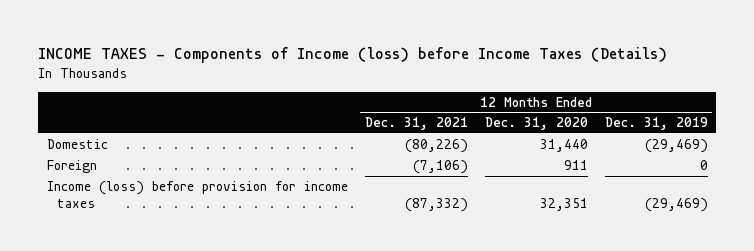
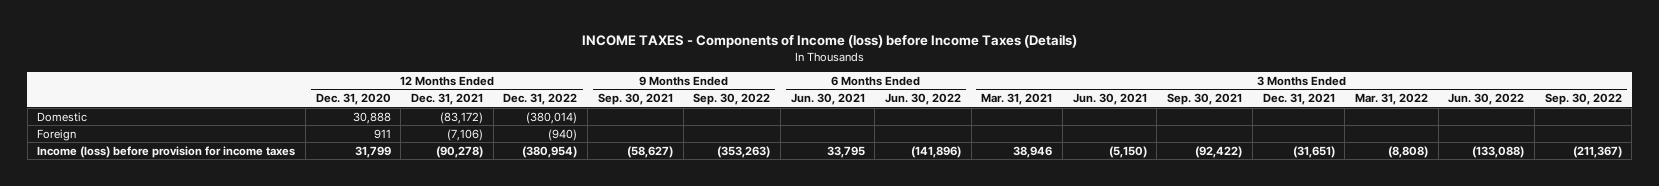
- | 12 Months Ended Dec. 31, 2021 | 12 Months Ended Dec. 31, 2020 | 12 Months Ended Dec. 31, 2019
+ | 12 Months Ended Dec. 31, 2020 | 12 Months Ended Dec. 31, 2021 | 12 Months Ended Dec. 31, 2022 | 9 Months Ended Sep. 30, 2021 | 9 Months Ended Sep. 30, 2022 | 6 Months Ended Jun. 30, 2021 | 6 Months Ended Jun. 30, 2022 | 3 Months Ended Mar. 31, 2021 | 3 Months Ended Jun. 30, 2021 | 3 Months Ended Sep. 30, 2021 | 3 Months Ended Dec. 31, 2021 | 3 Months Ended Mar. 31, 2022 | 3 Months Ended Jun. 30, 2022 | 3 Months Ended Sep. 30, 2022
- Domestic | (80,226) | 31,440 | (29,469)
+ Domestic | 30,888 | (83,172) | (380,014) | | | | | | | | | | |
- Income (loss) before provision for income taxes | (87,332) | 32,351 | (29,469)
+ Income (loss) before provision for income taxes | 31,799 | (90,278) | (380,954) | (58,627) | (353,263) | 33,795 | (141,896) | 38,946 | (5,150) | (92,422) | (31,651) | (8,808) | (133,088) | (211,367)

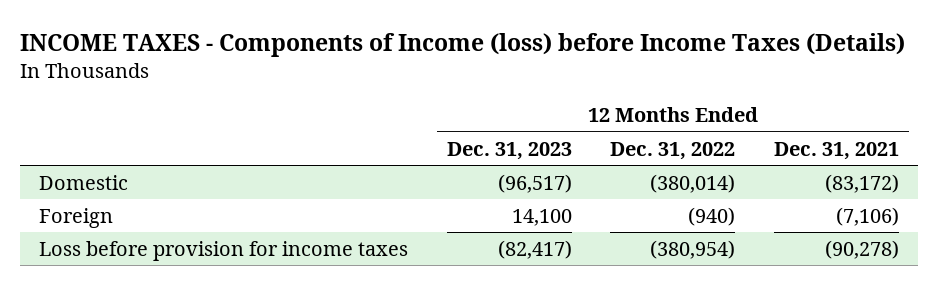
- | 12 Months Ended Dec. 31, 2020 | 12 Months Ended Dec. 31, 2021 | 12 Months Ended Dec. 31, 2022 | 9 Months Ended Sep. 30, 2021 | 9 Months Ended Sep. 30, 2022 | 6 Months Ended Jun. 30, 2021 | 6 Months Ended Jun. 30, 2022 | 3 Months Ended Mar. 31, 2021 | 3 Months Ended Jun. 30, 2021 | 3 Months Ended Sep. 30, 2021 | 3 Months Ended Dec. 31, 2021 | 3 Months Ended Mar. 31, 2022 | 3 Months Ended Jun. 30, 2022 | 3 Months Ended Sep. 30, 2022
+ | 12 Months Ended Dec. 31, 2023 | 12 Months Ended Dec. 31, 2022 | 12 Months Ended Dec. 31, 2021
- Income (loss) before provision for income taxes | 31,799 | (90,278) | (380,954) | (58,627) | (353,263) | 33,795 | (141,896) | 38,946 | (5,150) | (92,422) | (31,651) | (8,808) | (133,088) | (211,367)
+ Loss before provision for income taxes | (82,417) | (380,954) | (90,278)

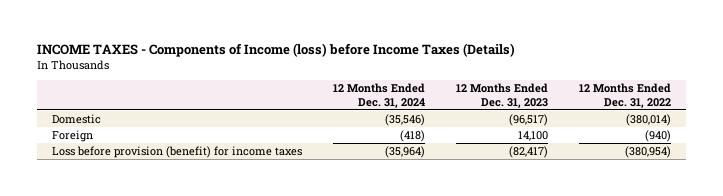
- | 12 Months Ended Dec. 31, 2023 | 12 Months Ended Dec. 31, 2022 | 12 Months Ended Dec. 31, 2021
+ | 12 Months Ended Dec. 31, 2024 | 12 Months Ended Dec. 31, 2023 | 12 Months Ended Dec. 31, 2022
- Loss before provision for income taxes | (82,417) | (380,954) | (90,278)
+ Loss before provision (benefit) for income taxes | (35,964) | (82,417) | (380,954)

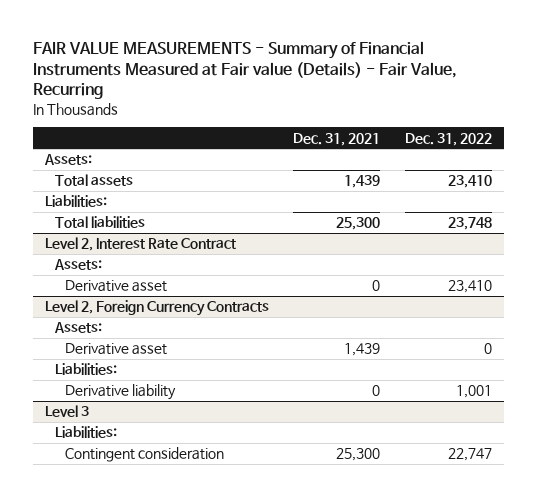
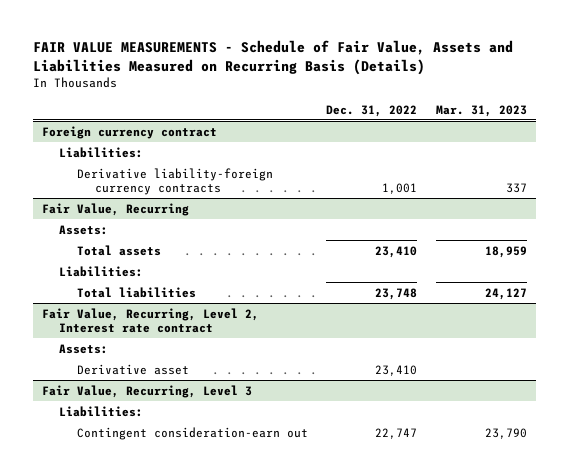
- FAIR VALUE MEASUREMENTS - Summary of Financial Instruments Measured at Fair value (Details) - Fair Value, Recurring
+ FAIR VALUE MEASUREMENTS - Schedule of Fair Value, Assets and Liabilities Measured on Recurring Basis (Details)
- | Dec. 31, 2021 | Dec. 31, 2022
+ | Dec. 31, 2022 | Mar. 31, 2023
+ Foreign currency contract
+ Liabilities:
+ Derivative liability-foreign currency contracts | 1,001 | 337
+ Fair Value, Recurring
- Level 2, Interest Rate Contract
+ Fair Value, Recurring, Level 2, Interest rate contract
- Level 2, Foreign Currency Contracts
- Assets:
- Derivative asset | 1,439 | 0
- Liabilities:
- Derivative liability | 0 | 1,001
- Level 3
+ Fair Value, Recurring, Level 3
- Contingent consideration | 25,300 | 22,747
+ Contingent consideration-earn out | 22,747 | 23,790

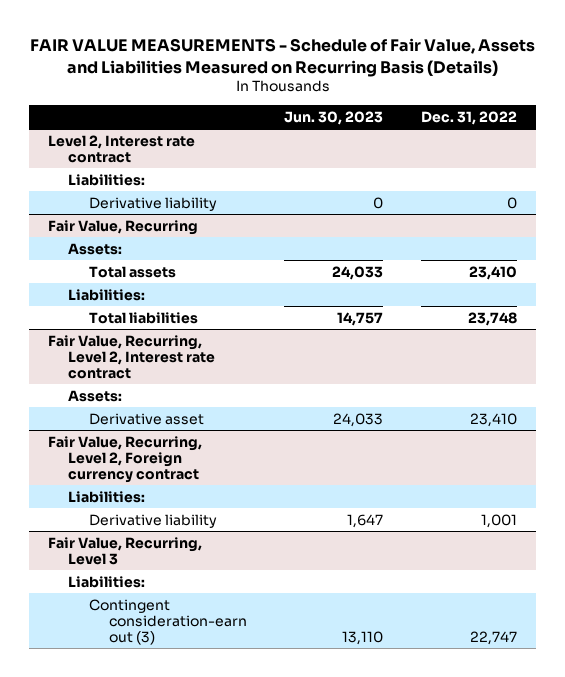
- | Dec. 31, 2022 | Mar. 31, 2023
+ | Jun. 30, 2023 | Dec. 31, 2022
- Foreign currency contract
+ Level 2, Interest rate contract
- Derivative liability-foreign currency contracts | 1,001 | 337
+ Derivative liability | 0 | 0
+ Fair Value, Recurring, Level 2, Foreign currency contract
+ Liabilities:
+ Derivative liability | 1,647 | 1,001
@ Fair Value, Recurring, Level 3
- Contingent consideration-earn out | 22,747 | 23,790
+ Contingent consideration-earn out (3) | 13,110 | 22,747

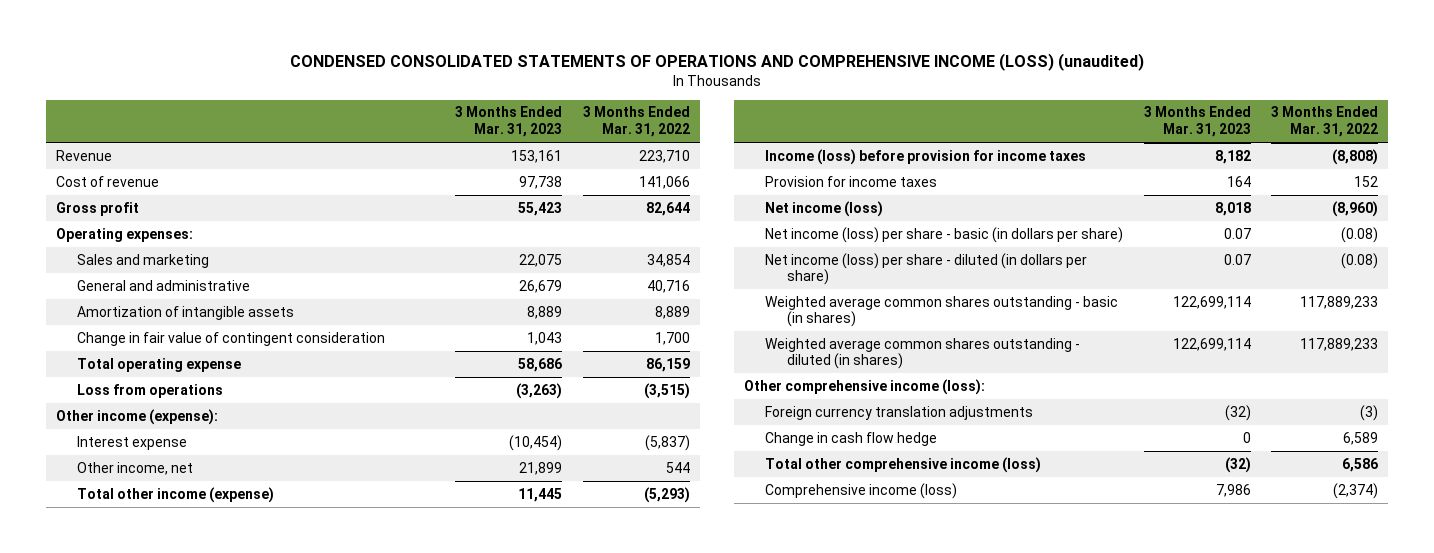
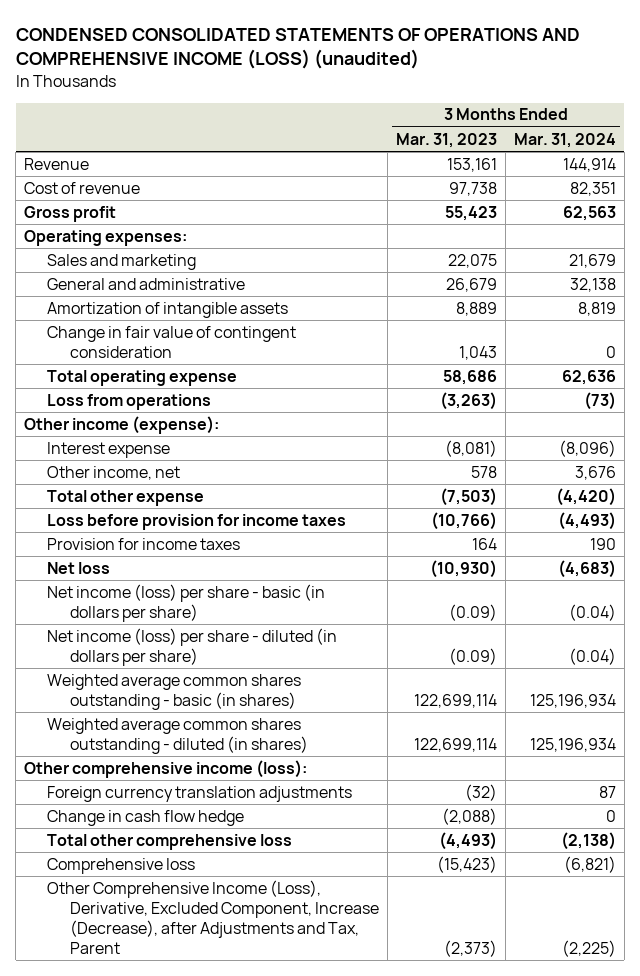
- | 3 Months Ended Mar. 31, 2023 | 3 Months Ended Mar. 31, 2022
+ | 3 Months Ended Mar. 31, 2023 | 3 Months Ended Mar. 31, 2024
- Interest expense | (10,454) | (5,837)
- Other income, net | 21,899 | 544
- Total other income (expense) | 11,445 | (5,293)
- Income (loss) before provision for income taxes | 8,182 | (8,808)
+ Interest expense | (8,081) | (8,096)
+ Other income, net | 578 | 3,676
+ Total other expense | (7,503) | (4,420)
+ Loss before provision for income taxes | (10,766) | (4,493)
- Net income (loss) | 8,018 | (8,960)
- Net income (loss) per share - basic (in dollars per share) | 0.07 | (0.08)
- Net income (loss) per share - diluted (in dollars per share) | 0.07 | (0.08)
+ Net loss | (10,930) | (4,683)
+ Net income (loss) per share - basic (in dollars per share) | (0.09) | (0.04)
+ Net income (loss) per share - diluted (in dollars per share) | (0.09) | (0.04)
- Change in cash flow hedge | 0 | 6,589
- Total other comprehensive income (loss) | (32) | 6,586
- Comprehensive income (loss) | 7,986 | (2,374)
+ Change in cash flow hedge | (2,088) | 0
+ Total other comprehensive loss | (4,493) | (2,138)
+ Comprehensive loss | (15,423) | (6,821)
+ Other Comprehensive Income (Loss), Derivative, Excluded Component, Increase (Decrease), after Adjustments and Tax, Parent | (2,373) | (2,225)

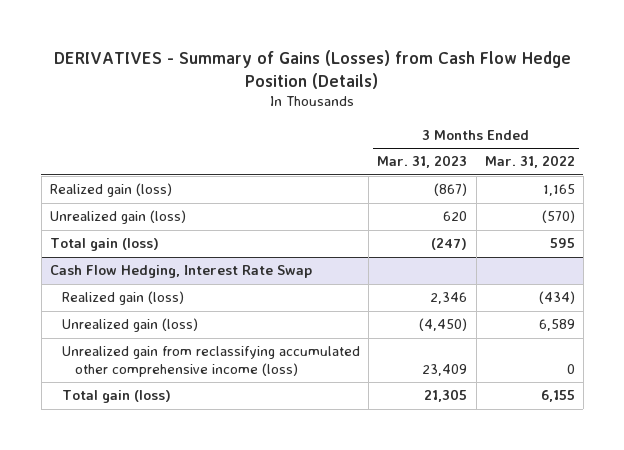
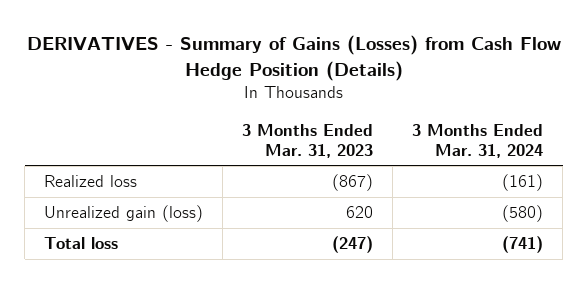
- | 3 Months Ended Mar. 31, 2023 | 3 Months Ended Mar. 31, 2022
+ | 3 Months Ended Mar. 31, 2023 | 3 Months Ended Mar. 31, 2024
- Realized gain (loss) | (867) | 1,165
+ Realized loss | (867) | (161)
- Total gain (loss) | (247) | 595
- Cash Flow Hedging, Interest Rate Swap
- Realized gain (loss) | 2,346 | (434)
- Unrealized gain (loss) | (4,450) | 6,589
- Unrealized gain from reclassifying accumulated other comprehensive income (loss) | 23,409 | 0
- Total gain (loss) | 21,305 | 6,155
+ Total loss | (247) | (741)

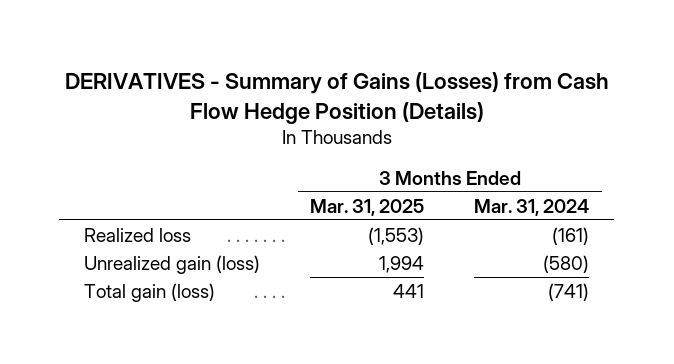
- | 3 Months Ended Mar. 31, 2023 | 3 Months Ended Mar. 31, 2024
+ | 3 Months Ended Mar. 31, 2025 | 3 Months Ended Mar. 31, 2024
- Total loss | (247) | (741)
+ Total gain (loss) | 441 | (741)

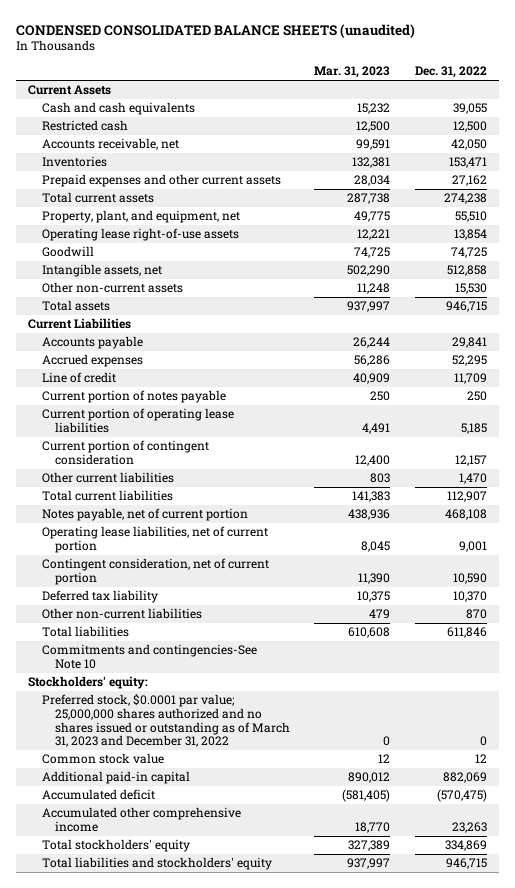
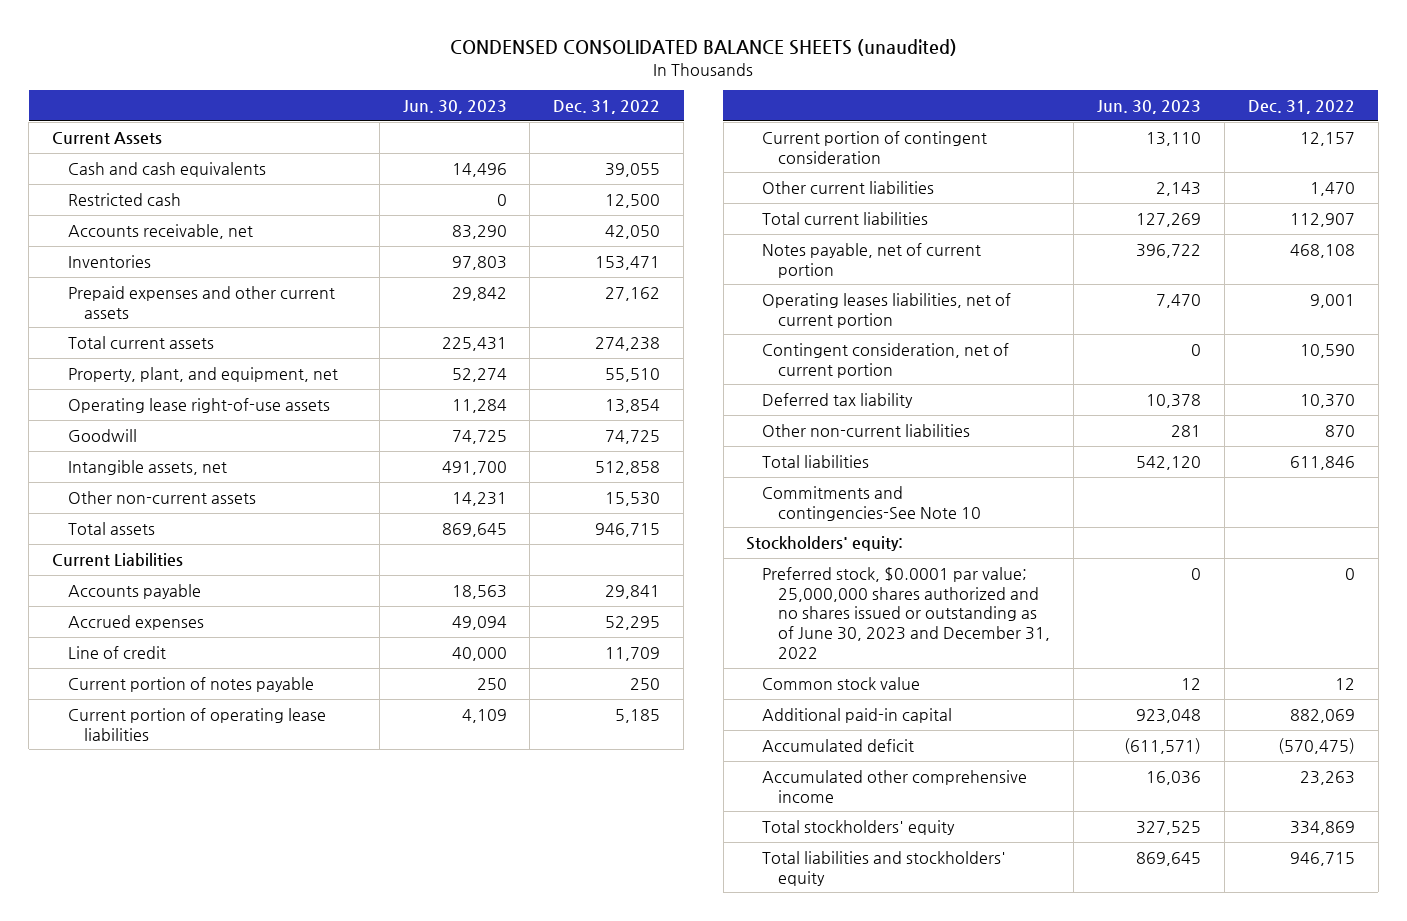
- | Mar. 31, 2023 | Dec. 31, 2022
+ | Jun. 30, 2023 | Dec. 31, 2022
- Operating lease liabilities, net of current portion | 8,045 | 9,001
+ Operating leases liabilities, net of current portion | 7,470 | 9,001
- Preferred stock, $0.0001 par value; 25,000,000 shares authorized and no shares issued or outstanding as of March 31, 2023 and December 31, 2022 | 0 | 0
+ Preferred stock, $0.0001 par value; 25,000,000 shares authorized and no shares issued or outstanding as of June 30, 2023 and December 31, 2022 | 0 | 0

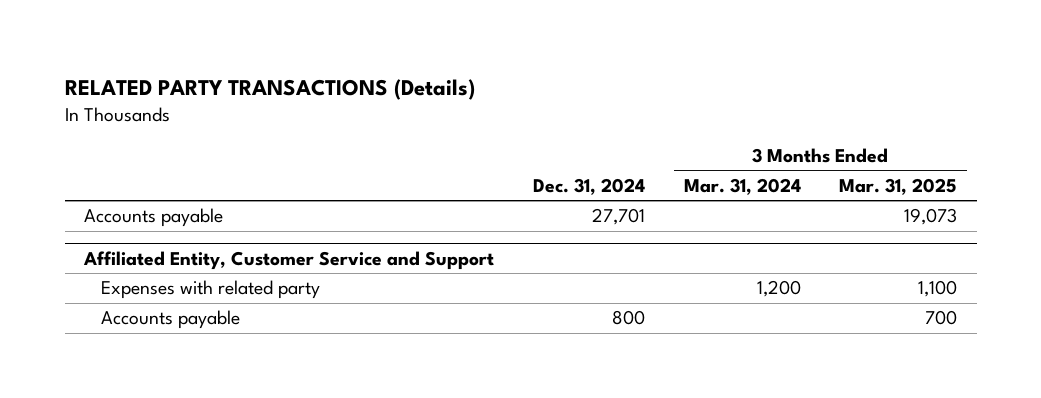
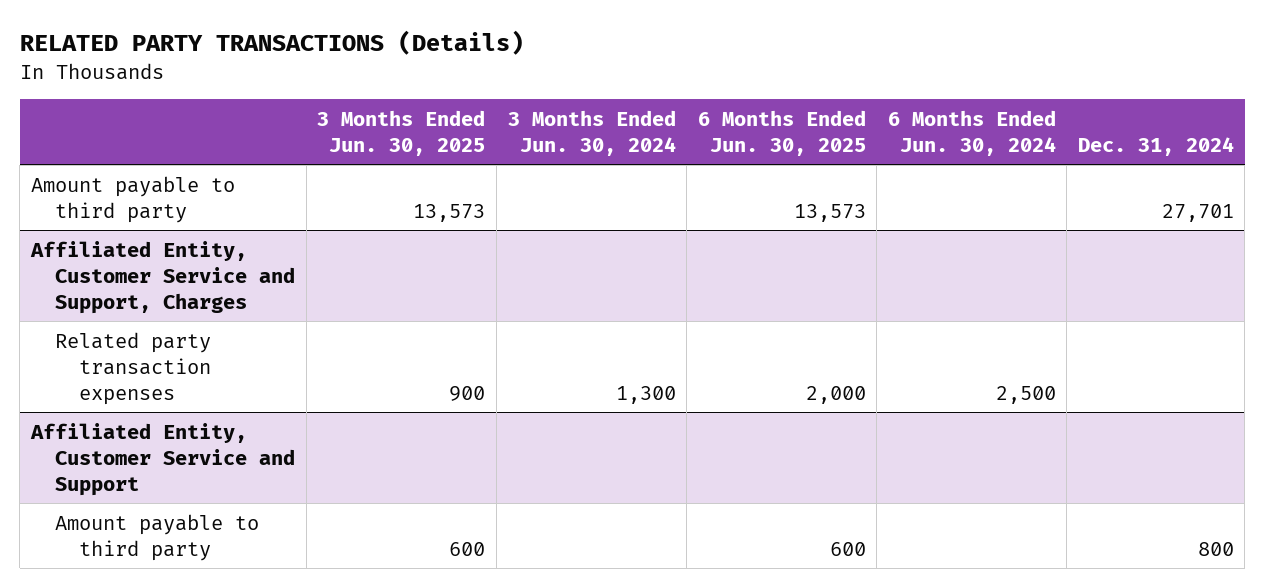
- | Dec. 31, 2024 | 3 Months Ended Mar. 31, 2024 | 3 Months Ended Mar. 31, 2025
+ | 3 Months Ended Jun. 30, 2025 | 3 Months Ended Jun. 30, 2024 | 6 Months Ended Jun. 30, 2025 | 6 Months Ended Jun. 30, 2024 | Dec. 31, 2024
- Accounts payable | 27,701 | | 19,073
+ Amount payable to third party | 13,573 | | 13,573 | | 27,701
+ Affiliated Entity, Customer Service and Support, Charges
+ Related party transaction expenses | 900 | 1,300 | 2,000 | 2,500 |
@ Affiliated Entity, Customer Service and Support
- Expenses with related party | | 1,200 | 1,100
- Accounts payable | 800 | | 700
+ Amount payable to third party | 600 | | 600 | | 800

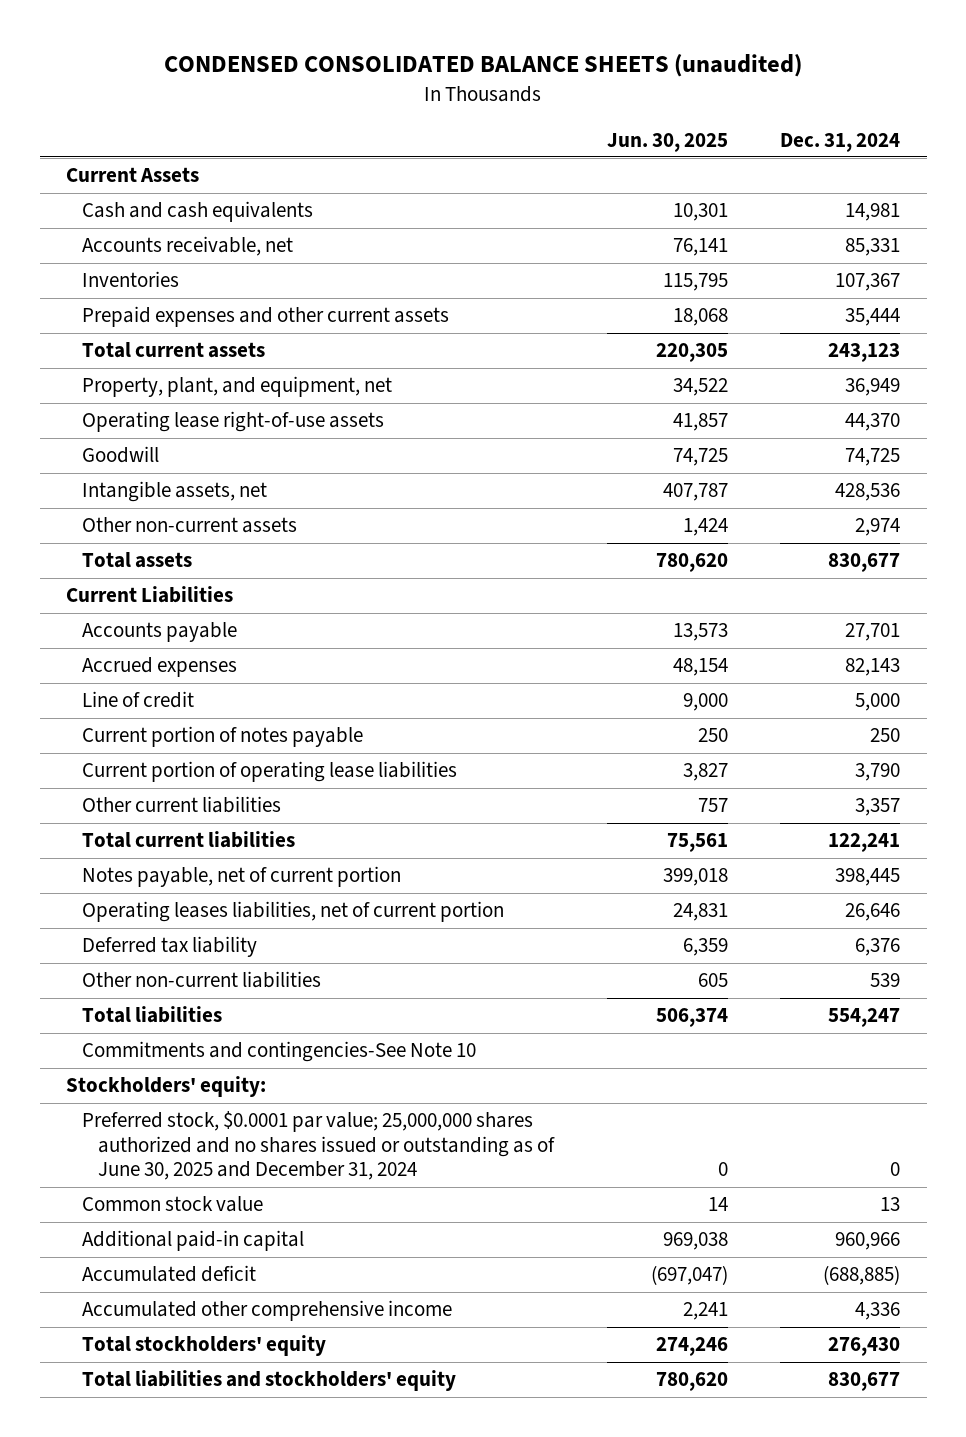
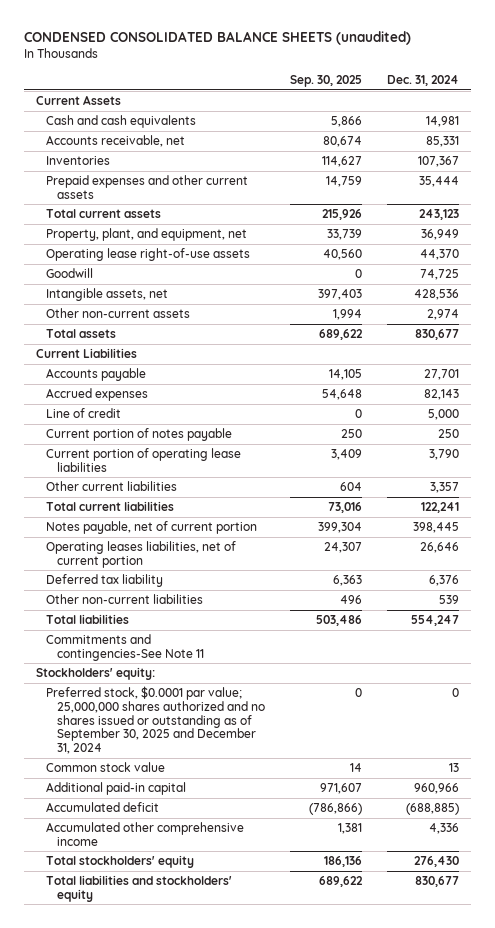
- | Jun. 30, 2025 | Dec. 31, 2024
+ | Sep. 30, 2025 | Dec. 31, 2024
- Commitments and contingencies-See Note 10
+ Commitments and contingencies-See Note 11
- Preferred stock, $0.0001 par value; 25,000,000 shares authorized and no shares issued or outstanding as of June 30, 2025 and December 31, 2024 | 0 | 0
+ Preferred stock, $0.0001 par value; 25,000,000 shares authorized and no shares issued or outstanding as of September 30, 2025 and December 31, 2024 | 0 | 0

